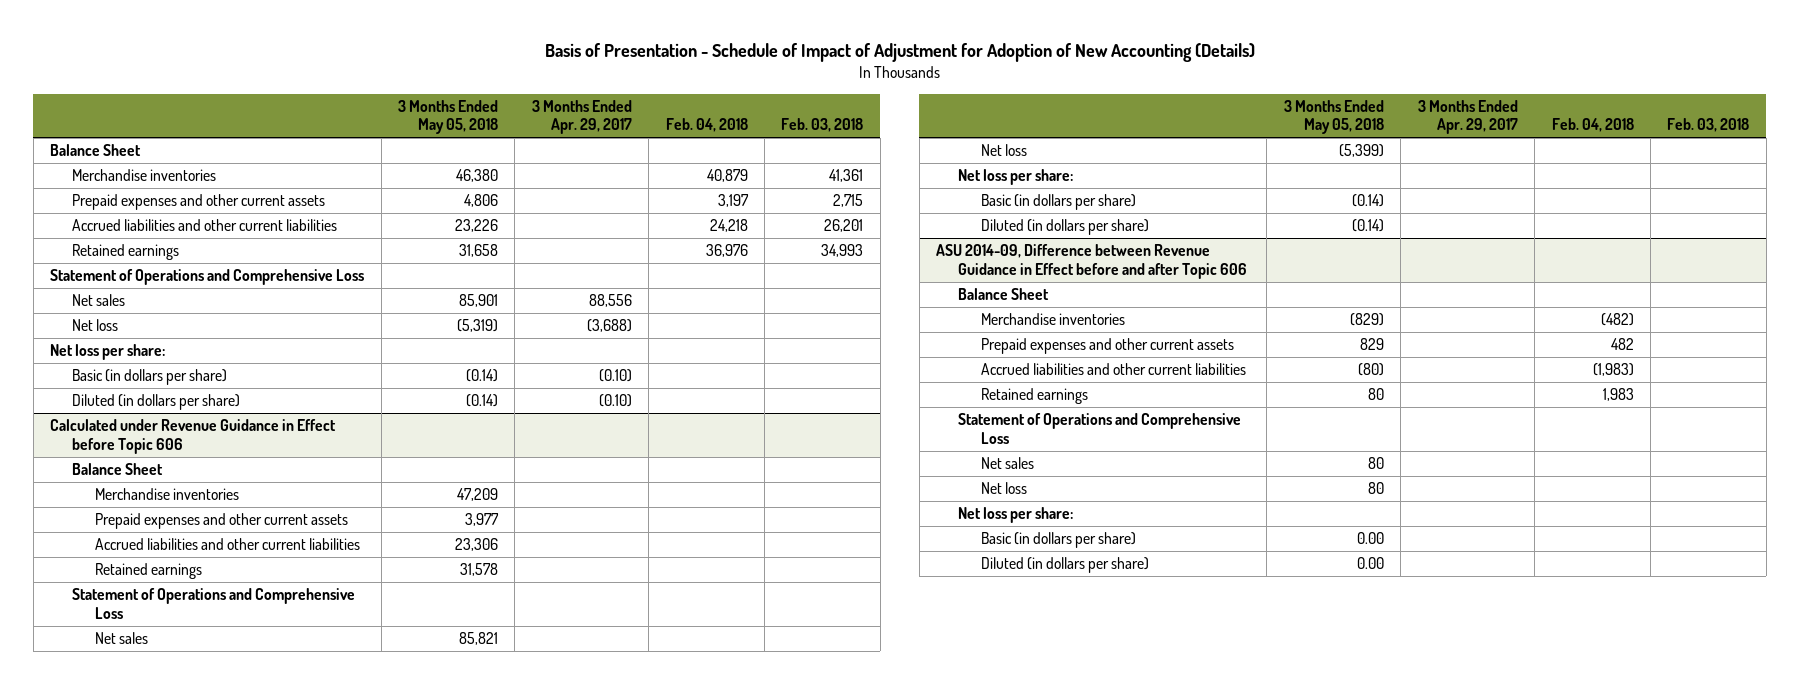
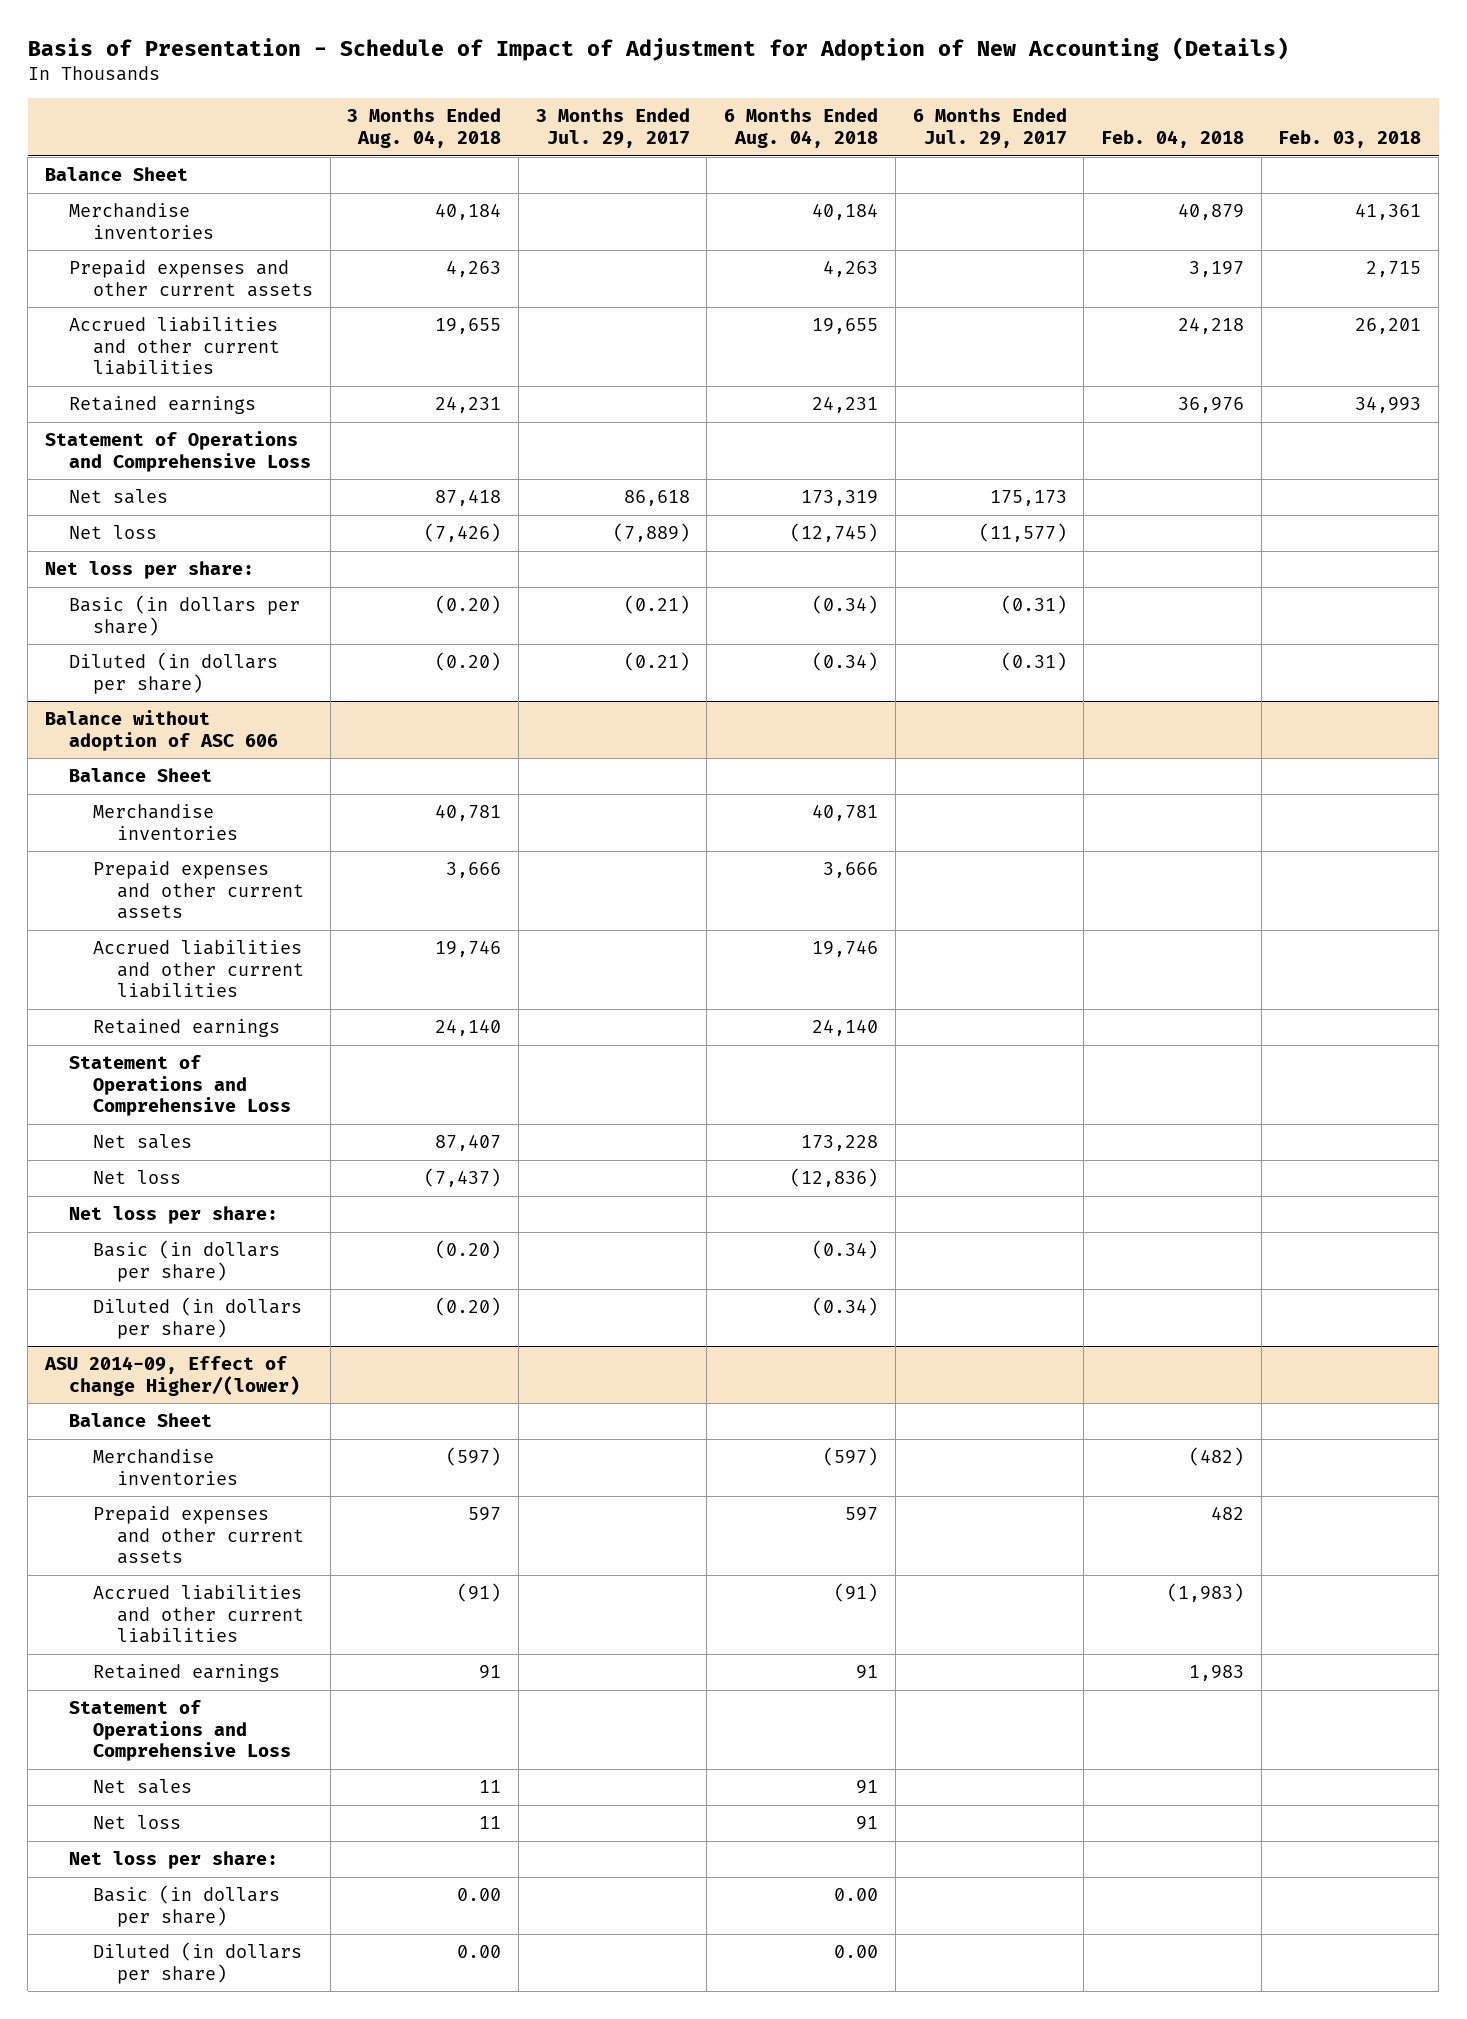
- | 3 Months Ended May 05, 2018 | 3 Months Ended Apr. 29, 2017 | Feb. 04, 2018 | Feb. 03, 2018
+ | 3 Months Ended Aug. 04, 2018 | 3 Months Ended Jul. 29, 2017 | 6 Months Ended Aug. 04, 2018 | 6 Months Ended Jul. 29, 2017 | Feb. 04, 2018 | Feb. 03, 2018
- Calculated under Revenue Guidance in Effect before Topic 606
+ Balance without adoption of ASC 606
- ASU 2014-09, Difference between Revenue Guidance in Effect before and after Topic 606
+ ASU 2014-09, Effect of change Higher/(lower)

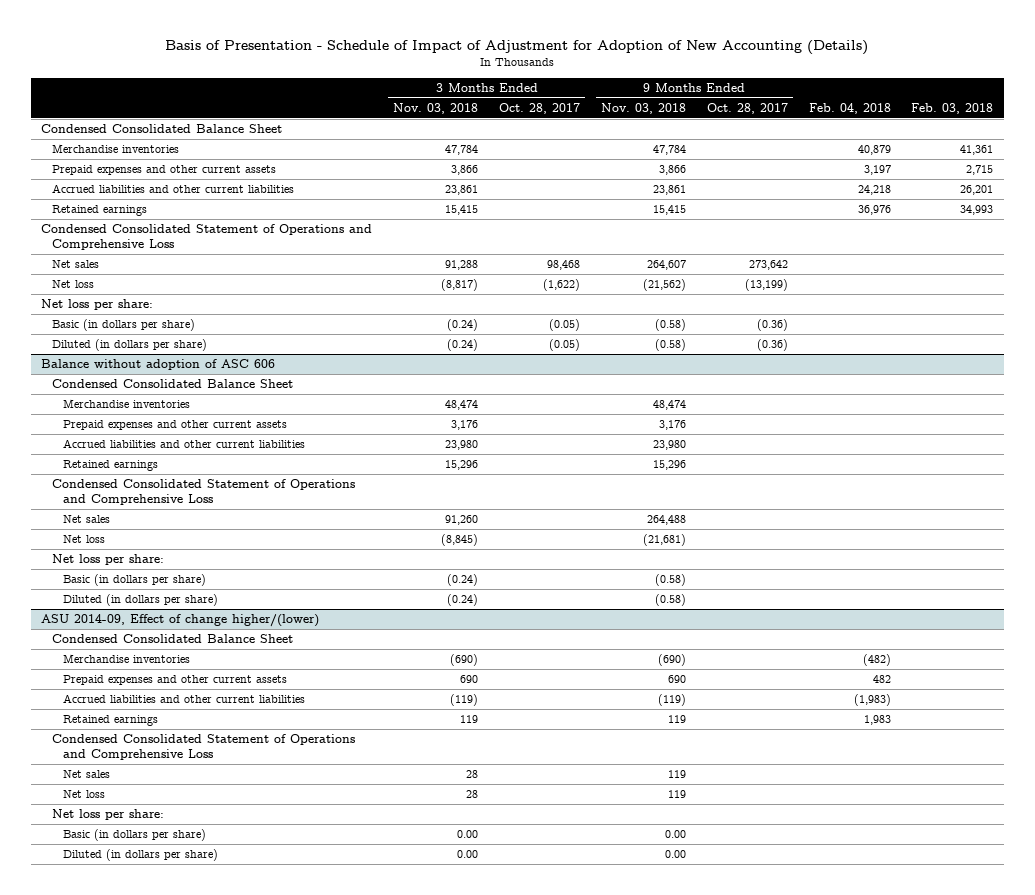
- | 3 Months Ended Aug. 04, 2018 | 3 Months Ended Jul. 29, 2017 | 6 Months Ended Aug. 04, 2018 | 6 Months Ended Jul. 29, 2017 | Feb. 04, 2018 | Feb. 03, 2018
+ | 3 Months Ended Nov. 03, 2018 | 3 Months Ended Oct. 28, 2017 | 9 Months Ended Nov. 03, 2018 | 9 Months Ended Oct. 28, 2017 | Feb. 04, 2018 | Feb. 03, 2018
- Balance Sheet
+ Condensed Consolidated Balance Sheet
- Statement of Operations and Comprehensive Loss
+ Condensed Consolidated Statement of Operations and Comprehensive Loss
@ Balance without adoption of ASC 606
- Balance Sheet
+ Condensed Consolidated Balance Sheet
- Statement of Operations and Comprehensive Loss
+ Condensed Consolidated Statement of Operations and Comprehensive Loss
- ASU 2014-09, Effect of change Higher/(lower)
- Balance Sheet
+ ASU 2014-09, Effect of change higher/(lower)
+ Condensed Consolidated Balance Sheet
- Statement of Operations and Comprehensive Loss
+ Condensed Consolidated Statement of Operations and Comprehensive Loss

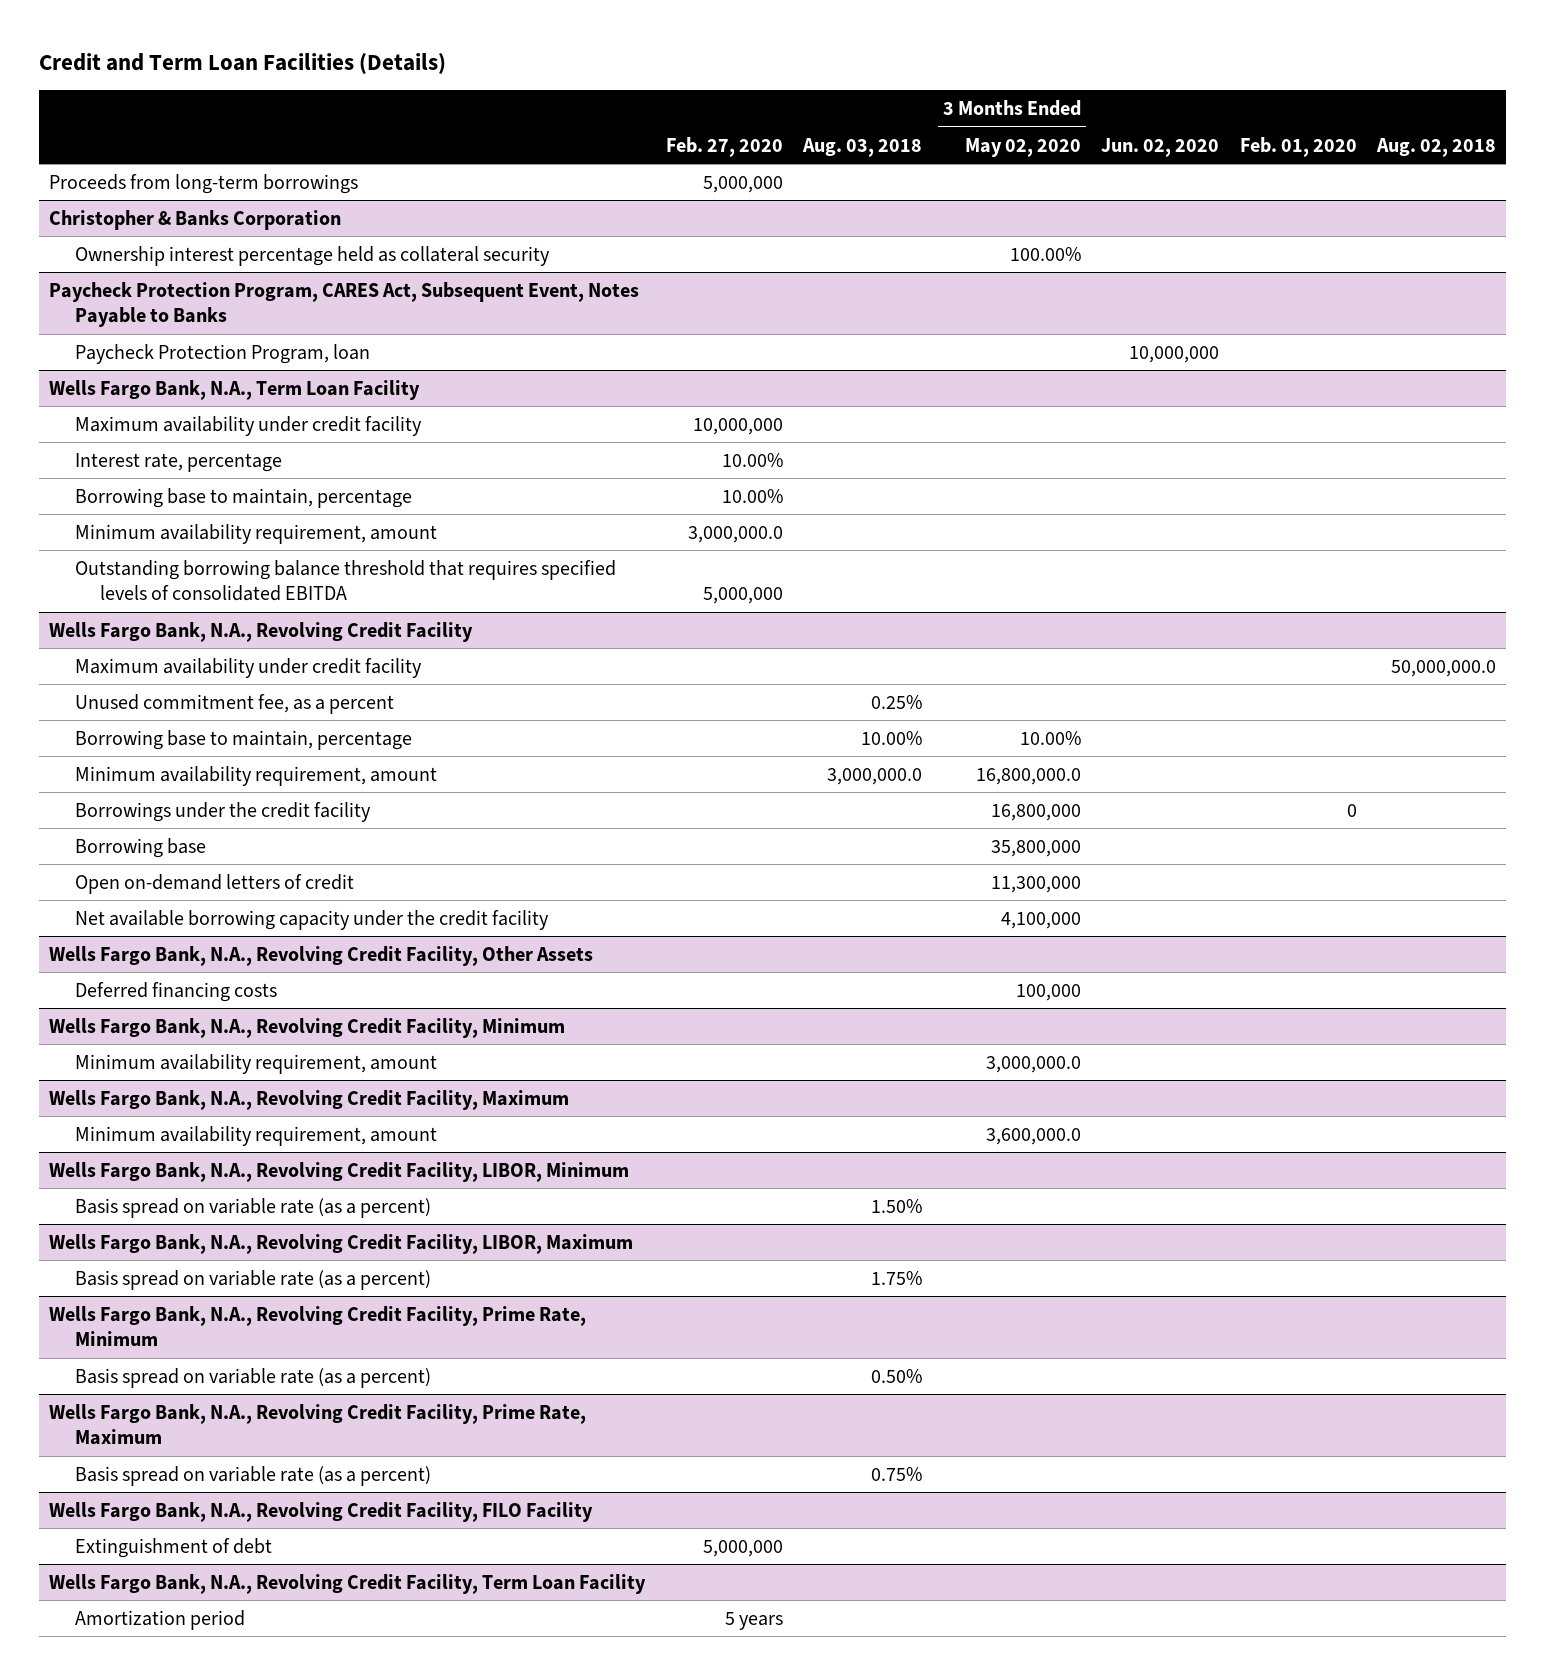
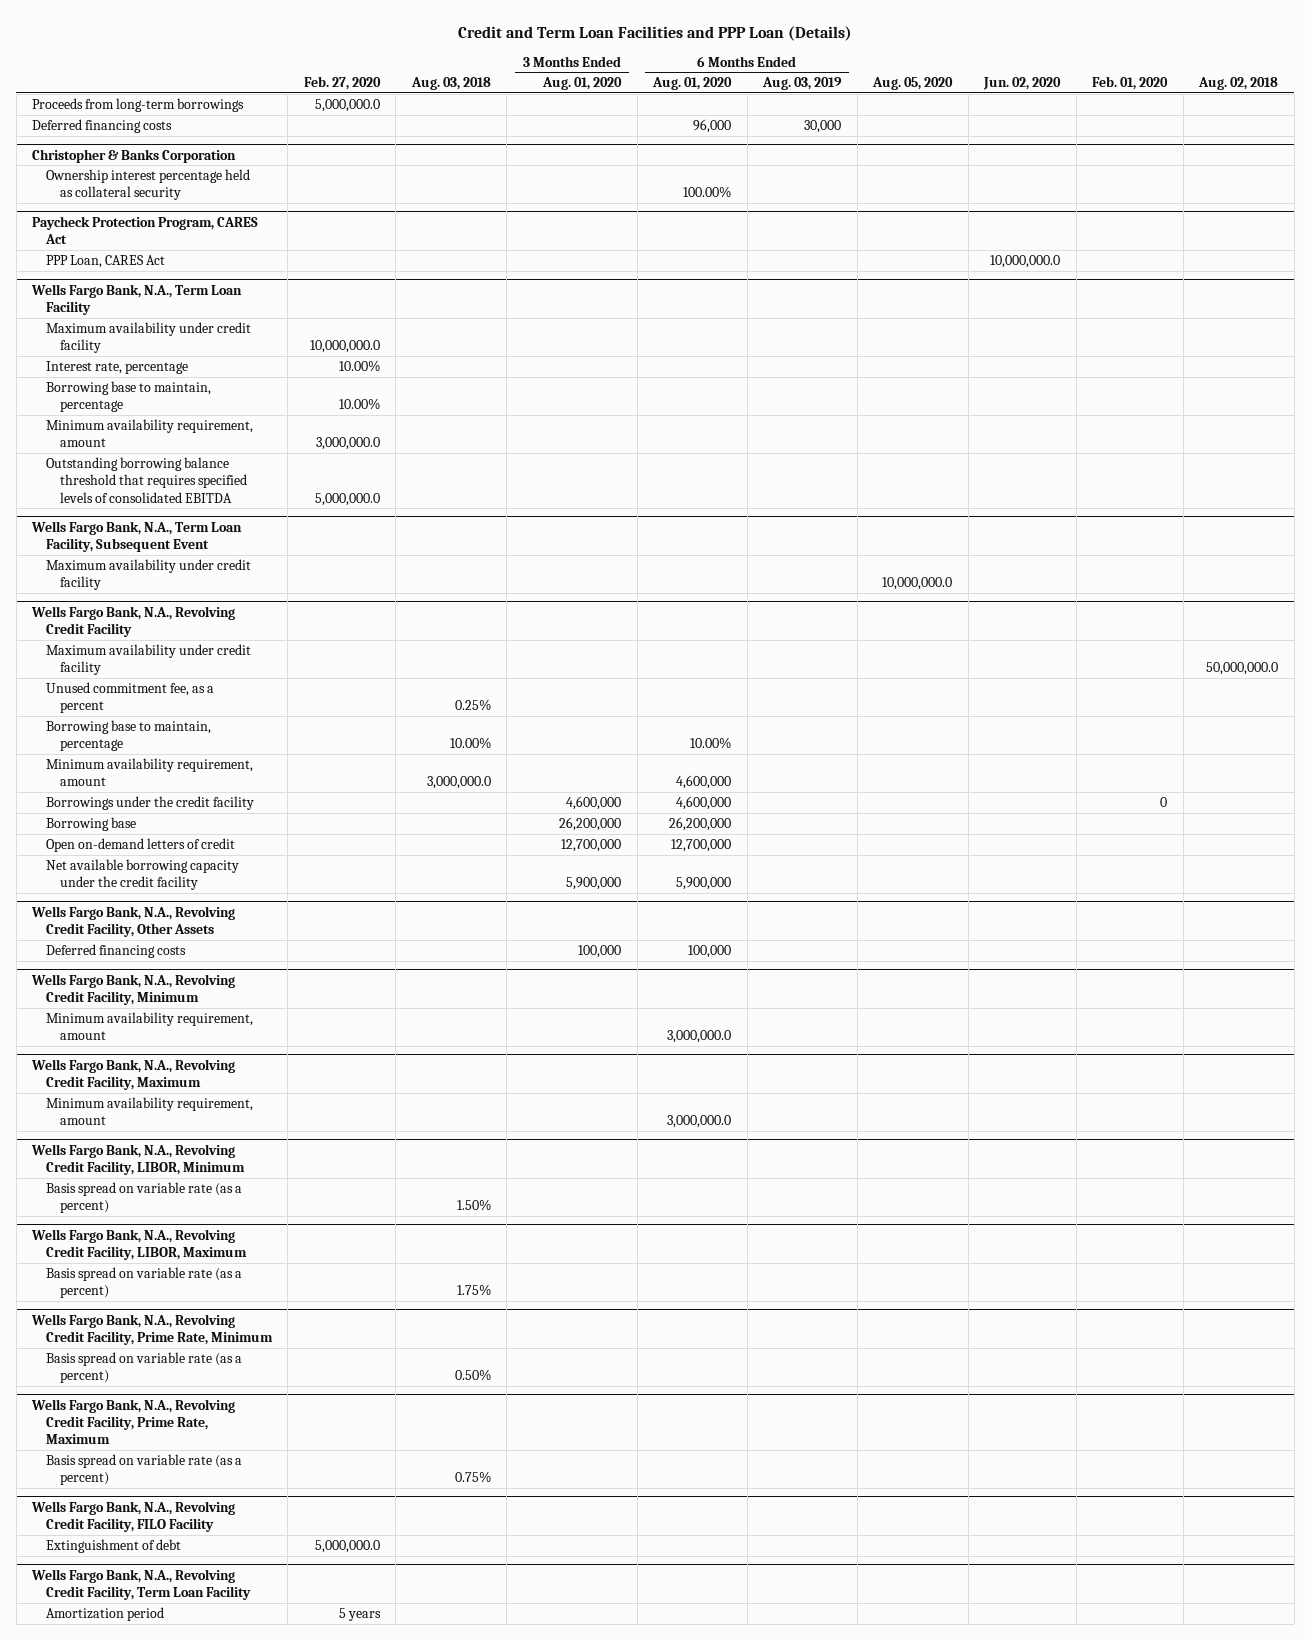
- Credit and Term Loan Facilities (Details)
+ Credit and Term Loan Facilities and PPP Loan (Details)
- | Feb. 27, 2020 | Aug. 03, 2018 | 3 Months Ended May 02, 2020 | Jun. 02, 2020 | Feb. 01, 2020 | Aug. 02, 2018
+ | Feb. 27, 2020 | Aug. 03, 2018 | 3 Months Ended Aug. 01, 2020 | 6 Months Ended Aug. 01, 2020 | 6 Months Ended Aug. 03, 2019 | Aug. 05, 2020 | Jun. 02, 2020 | Feb. 01, 2020 | Aug. 02, 2018
- Proceeds from long-term borrowings | 5,000,000 | | | | |
+ Proceeds from long-term borrowings | 5,000,000.0 | | | | | | | |
+ Deferred financing costs | | | | 96,000 | 30,000 | | | |
- Paycheck Protection Program, CARES Act, Subsequent Event, Notes Payable to Banks
- Paycheck Protection Program, loan | | | | 10,000,000 | |
+ Paycheck Protection Program, CARES Act
+ PPP Loan, CARES Act | | | | | | | 10,000,000.0 | |
@ Wells Fargo Bank, N.A., Term Loan Facility
- Maximum availability under credit facility | 10,000,000 | | | | |
+ Maximum availability under credit facility | 10,000,000.0 | | | | | | | |
- Outstanding borrowing balance threshold that requires specified levels of consolidated EBITDA | 5,000,000 | | | | |
+ Outstanding borrowing balance threshold that requires specified levels of consolidated EBITDA | 5,000,000.0 | | | | | | | |
+ Wells Fargo Bank, N.A., Term Loan Facility, Subsequent Event
+ Maximum availability under credit facility | | | | | | 10,000,000.0 | | |
@ Wells Fargo Bank, N.A., Revolving Credit Facility, FILO Facility
- Extinguishment of debt | 5,000,000 | | | | |
+ Extinguishment of debt | 5,000,000.0 | | | | | | | |

